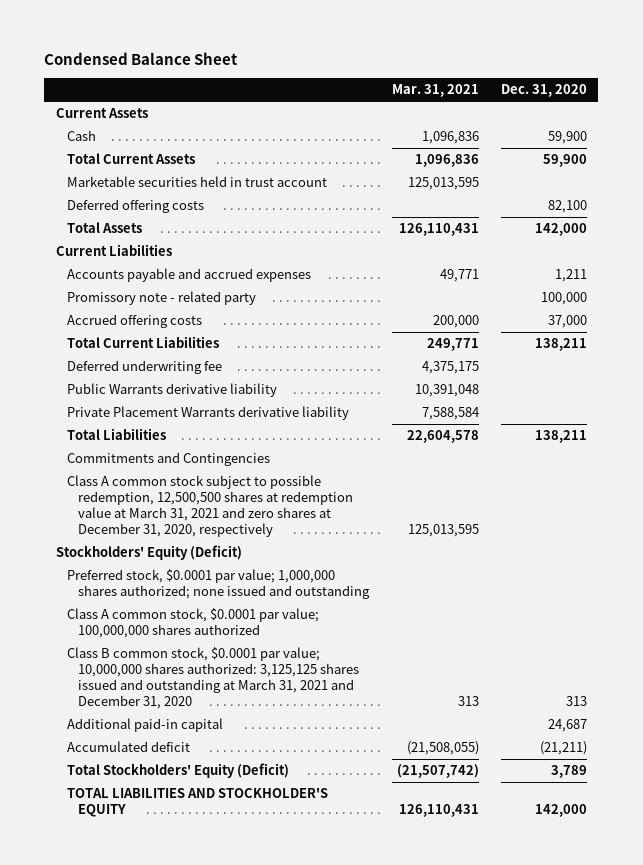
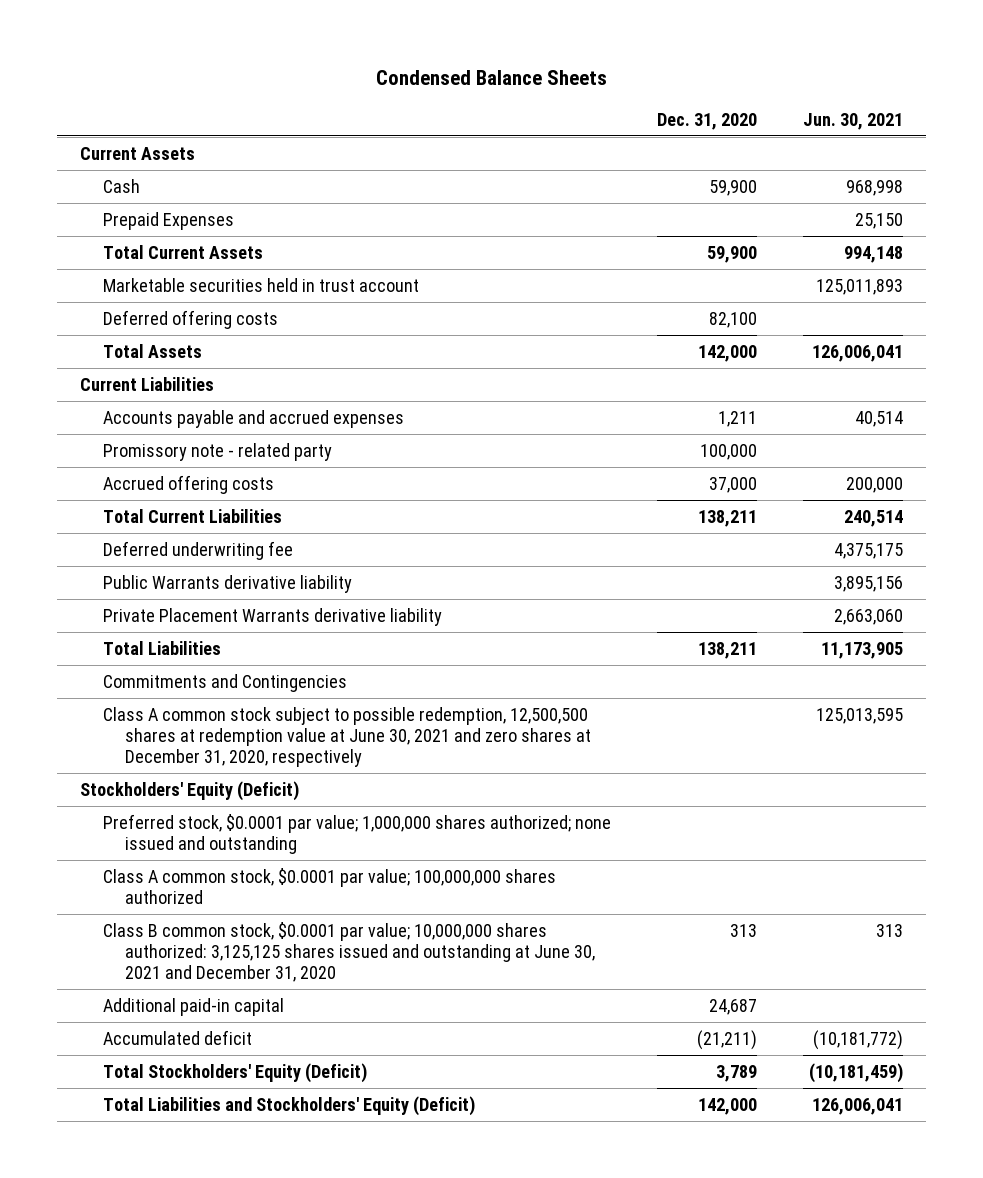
- Condensed Balance Sheet
+ Condensed Balance Sheets
- | Mar. 31, 2021 | Dec. 31, 2020
+ | Dec. 31, 2020 | Jun. 30, 2021
+ Prepaid Expenses | | 25,150
- Class A common stock subject to possible redemption, 12,500,500 shares at redemption value at March 31, 2021 and zero shares at December 31, 2020, respectively | 125,013,595 |
+ Class A common stock subject to possible redemption, 12,500,500 shares at redemption value at June 30, 2021 and zero shares at December 31, 2020, respectively | | 125,013,595
- Class B common stock, $0.0001 par value; 10,000,000 shares authorized: 3,125,125 shares issued and outstanding at March 31, 2021 and December 31, 2020 | 313 | 313
+ Class B common stock, $0.0001 par value; 10,000,000 shares authorized: 3,125,125 shares issued and outstanding at June 30, 2021 and December 31, 2020 | 313 | 313
- TOTAL LIABILITIES AND STOCKHOLDER'S EQUITY | 126,110,431 | 142,000
+ Total Liabilities and Stockholders' Equity (Deficit) | 142,000 | 126,006,041

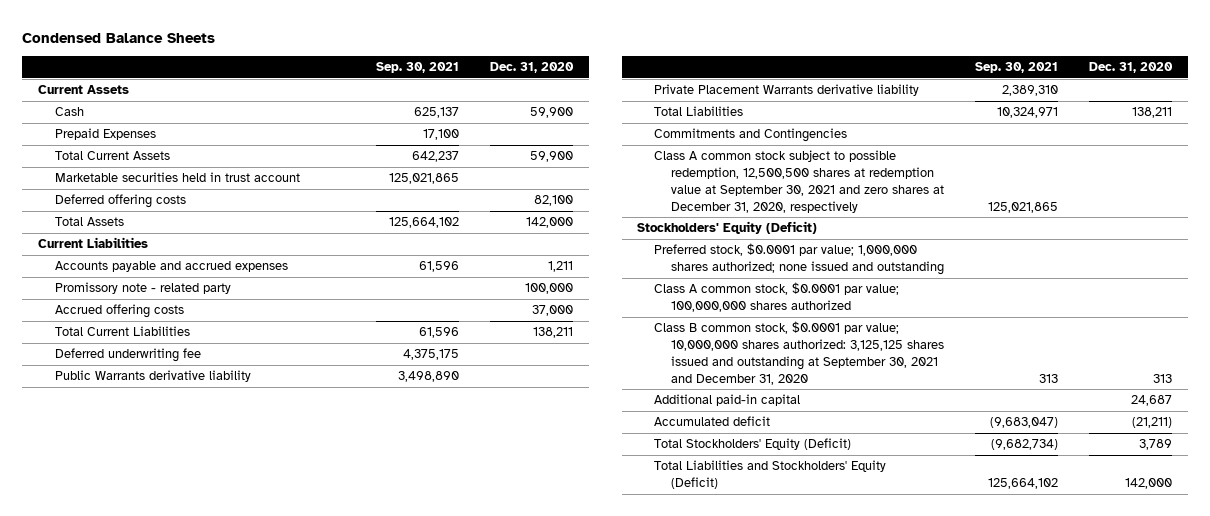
- | Dec. 31, 2020 | Jun. 30, 2021
+ | Sep. 30, 2021 | Dec. 31, 2020
- Class A common stock subject to possible redemption, 12,500,500 shares at redemption value at June 30, 2021 and zero shares at December 31, 2020, respectively | | 125,013,595
+ Class A common stock subject to possible redemption, 12,500,500 shares at redemption value at September 30, 2021 and zero shares at December 31, 2020, respectively | 125,021,865 |
- Class B common stock, $0.0001 par value; 10,000,000 shares authorized: 3,125,125 shares issued and outstanding at June 30, 2021 and December 31, 2020 | 313 | 313
+ Class B common stock, $0.0001 par value; 10,000,000 shares authorized: 3,125,125 shares issued and outstanding at September 30, 2021 and December 31, 2020 | 313 | 313

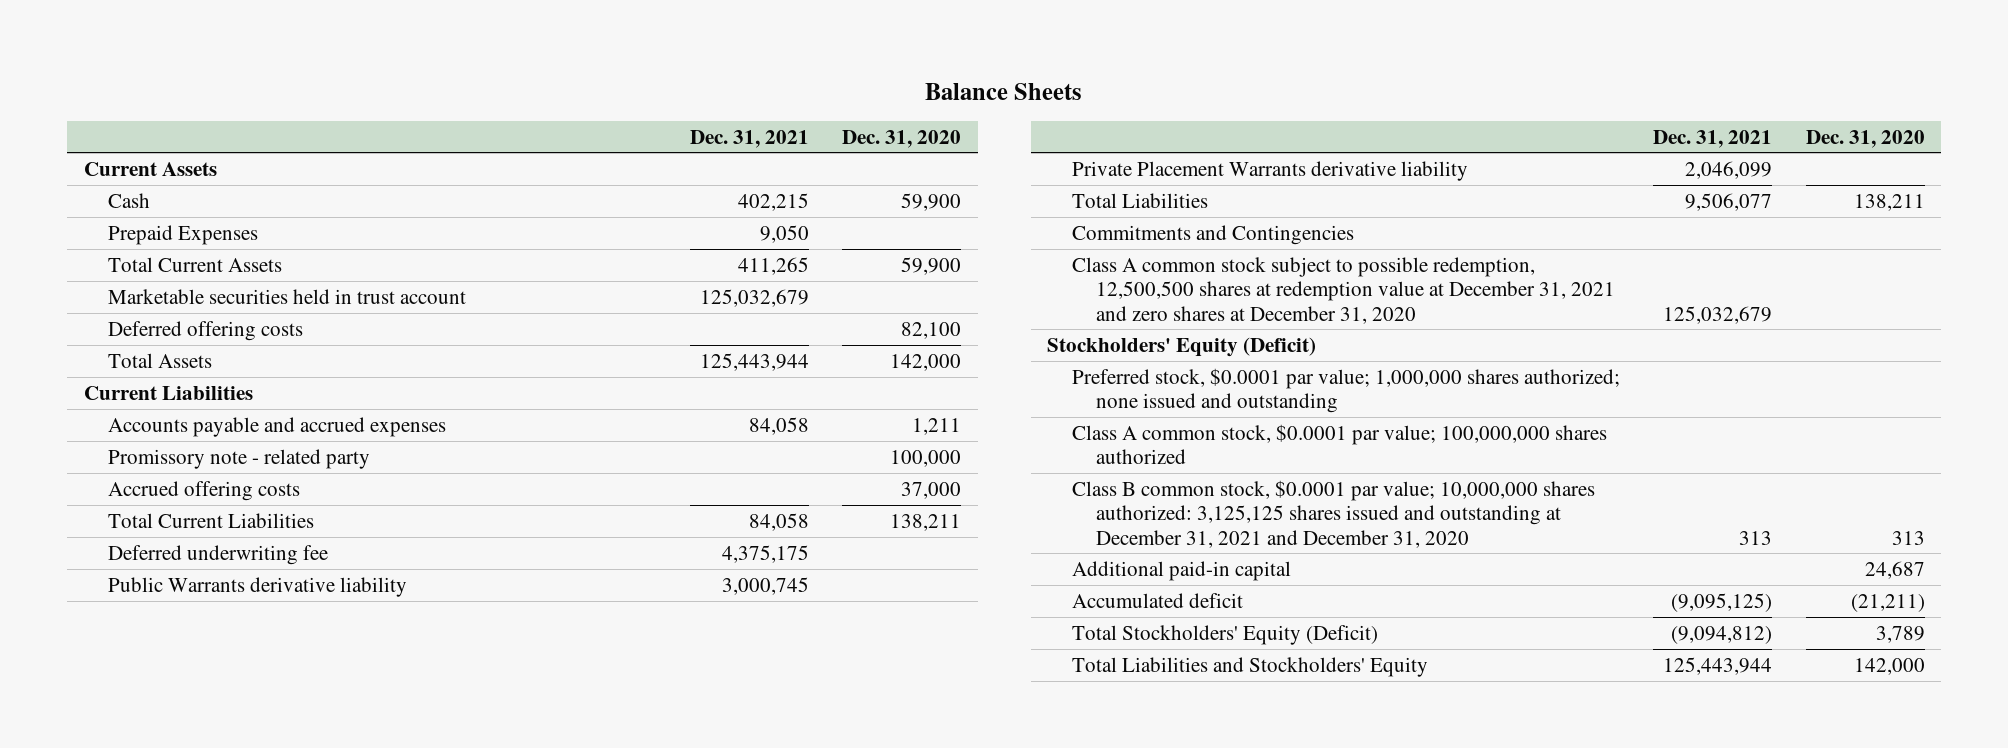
- Condensed Balance Sheets
+ Balance Sheets
- | Sep. 30, 2021 | Dec. 31, 2020
+ | Dec. 31, 2021 | Dec. 31, 2020
- Class A common stock subject to possible redemption, 12,500,500 shares at redemption value at September 30, 2021 and zero shares at December 31, 2020, respectively | 125,021,865 |
+ Class A common stock subject to possible redemption, 12,500,500 shares at redemption value at December 31, 2021 and zero shares at December 31, 2020 | 125,032,679 |
- Class B common stock, $0.0001 par value; 10,000,000 shares authorized: 3,125,125 shares issued and outstanding at September 30, 2021 and December 31, 2020 | 313 | 313
+ Class B common stock, $0.0001 par value; 10,000,000 shares authorized: 3,125,125 shares issued and outstanding at December 31, 2021 and December 31, 2020 | 313 | 313
- Total Liabilities and Stockholders' Equity (Deficit) | 125,664,102 | 142,000
+ Total Liabilities and Stockholders' Equity | 125,443,944 | 142,000

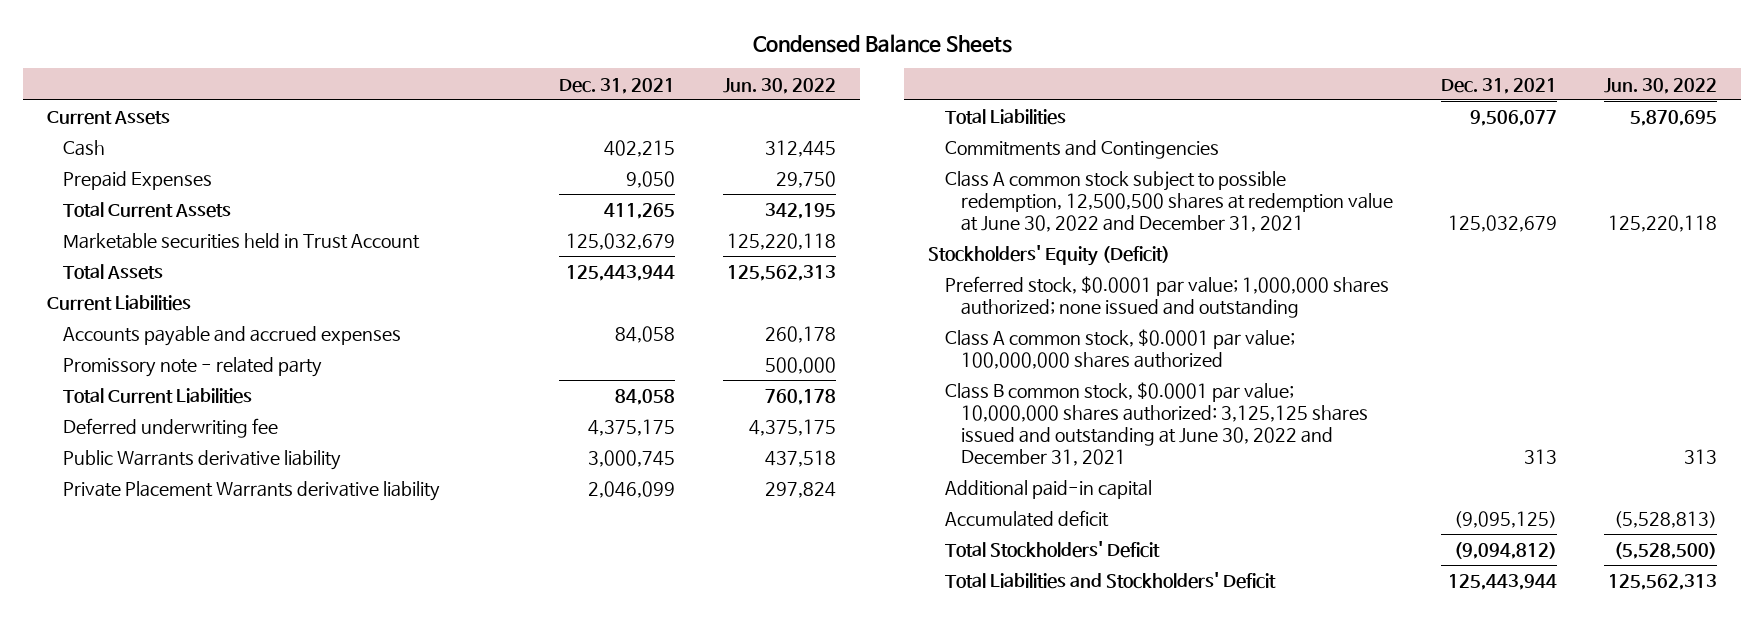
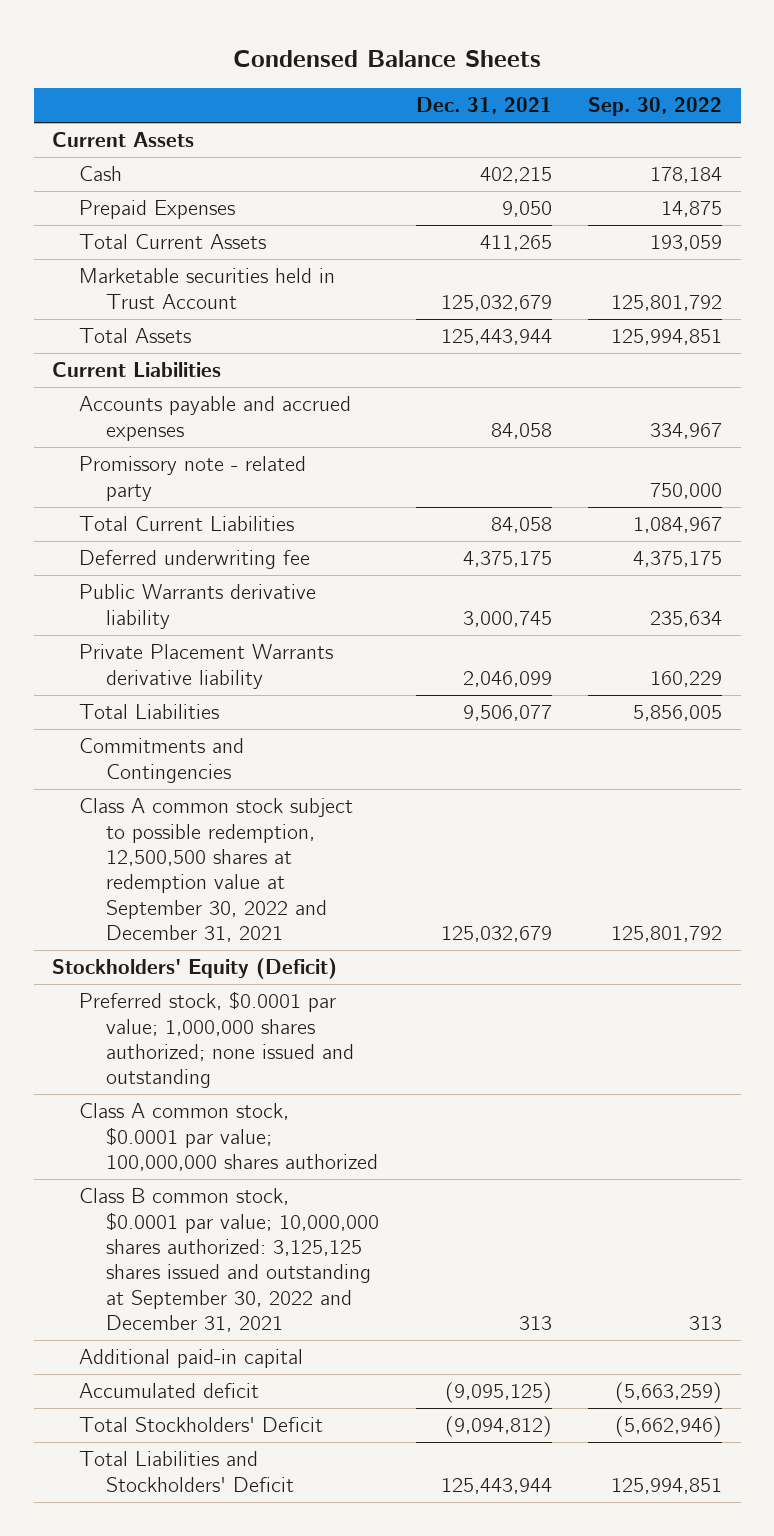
- | Dec. 31, 2021 | Jun. 30, 2022
+ | Dec. 31, 2021 | Sep. 30, 2022
- Class A common stock subject to possible redemption, 12,500,500 shares at redemption value at June 30, 2022 and December 31, 2021 | 125,032,679 | 125,220,118
+ Class A common stock subject to possible redemption, 12,500,500 shares at redemption value at September 30, 2022 and December 31, 2021 | 125,032,679 | 125,801,792
- Class B common stock, $0.0001 par value; 10,000,000 shares authorized: 3,125,125 shares issued and outstanding at June 30, 2022 and December 31, 2021 | 313 | 313
+ Class B common stock, $0.0001 par value; 10,000,000 shares authorized: 3,125,125 shares issued and outstanding at September 30, 2022 and December 31, 2021 | 313 | 313

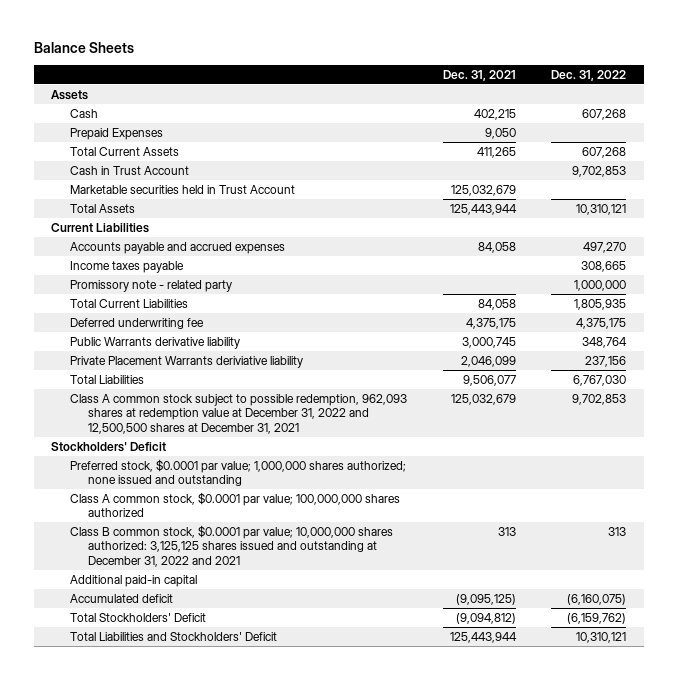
- Condensed Balance Sheets
+ Balance Sheets
- | Dec. 31, 2021 | Sep. 30, 2022
+ | Dec. 31, 2021 | Dec. 31, 2022
- Current Assets
+ Assets
+ Cash in Trust Account | | 9,702,853
+ Income taxes payable | | 308,665
- Private Placement Warrants derivative liability | 2,046,099 | 160,229
+ Private Placement Warrants deriviative liability | 2,046,099 | 237,156
- Commitments and Contingencies
- Class A common stock subject to possible redemption, 12,500,500 shares at redemption value at September 30, 2022 and December 31, 2021 | 125,032,679 | 125,801,792
- Stockholders' Equity (Deficit)
+ Class A common stock subject to possible redemption, 962,093 shares at redemption value at December 31, 2022 and 12,500,500 shares at December 31, 2021 | 125,032,679 | 9,702,853
+ Stockholders' Deficit
- Class B common stock, $0.0001 par value; 10,000,000 shares authorized: 3,125,125 shares issued and outstanding at September 30, 2022 and December 31, 2021 | 313 | 313
+ Class B common stock, $0.0001 par value; 10,000,000 shares authorized: 3,125,125 shares issued and outstanding at December 31, 2022 and 2021 | 313 | 313

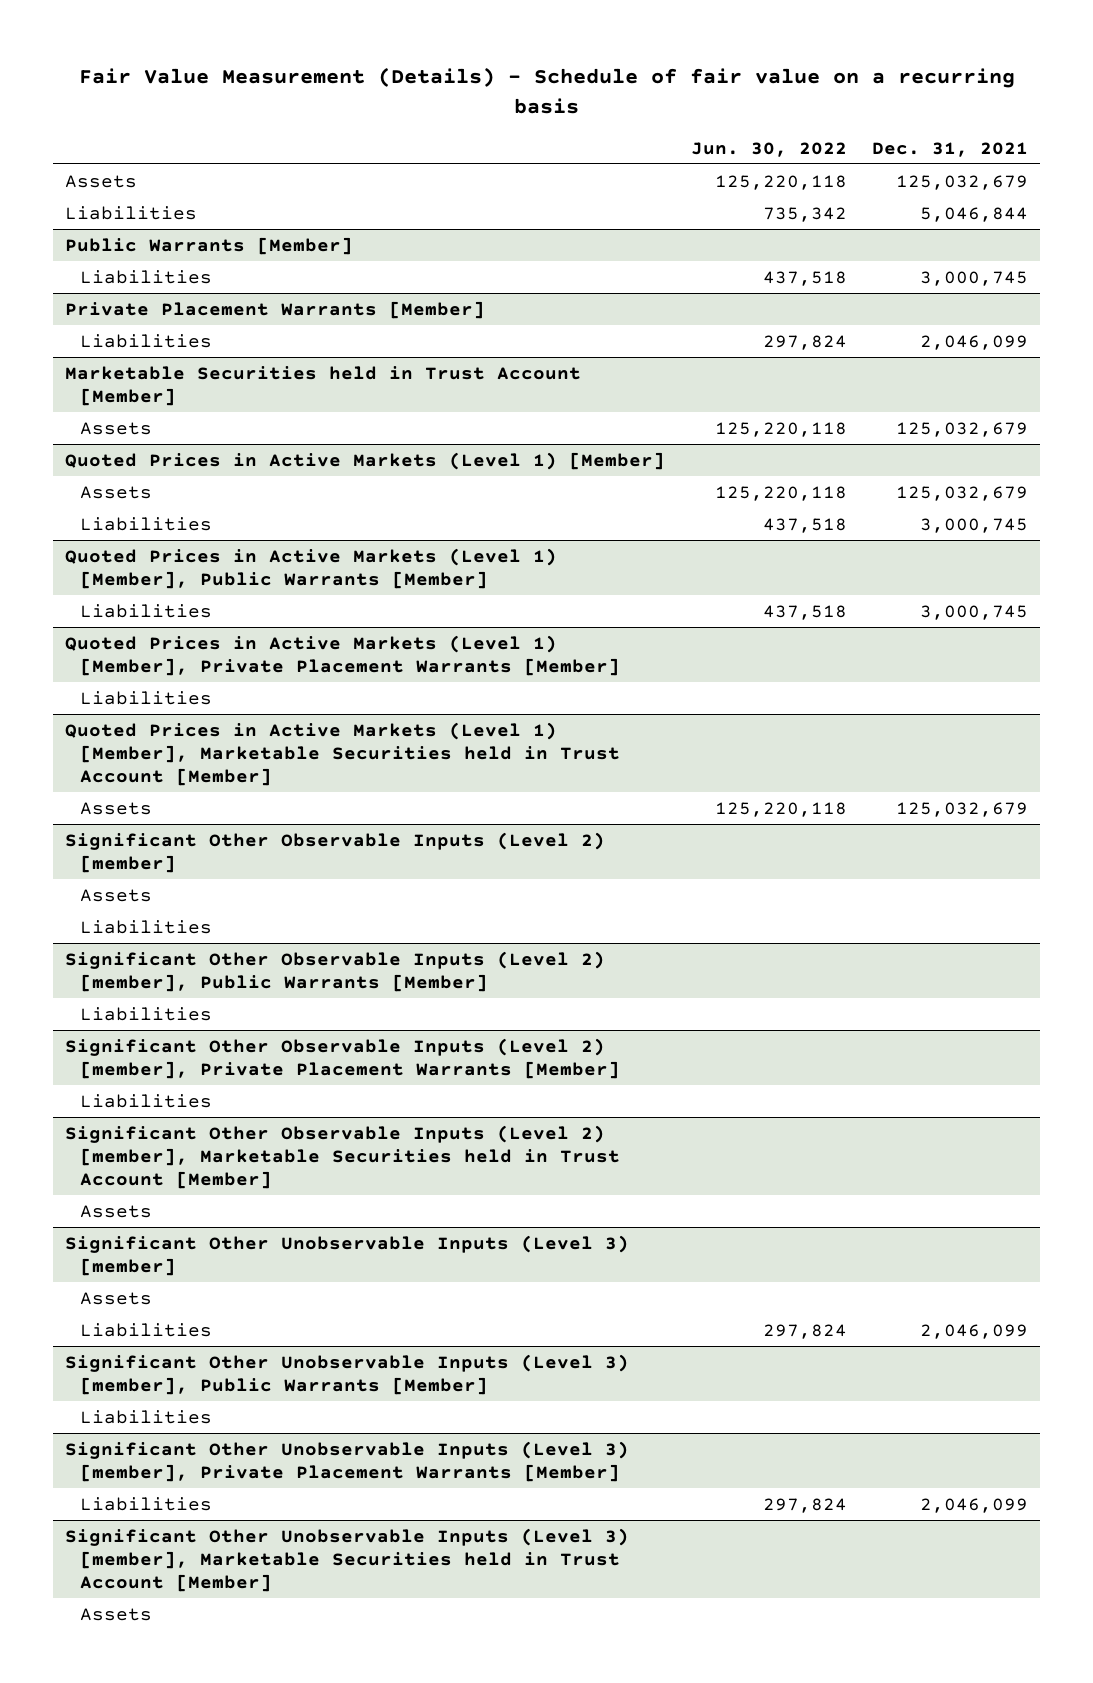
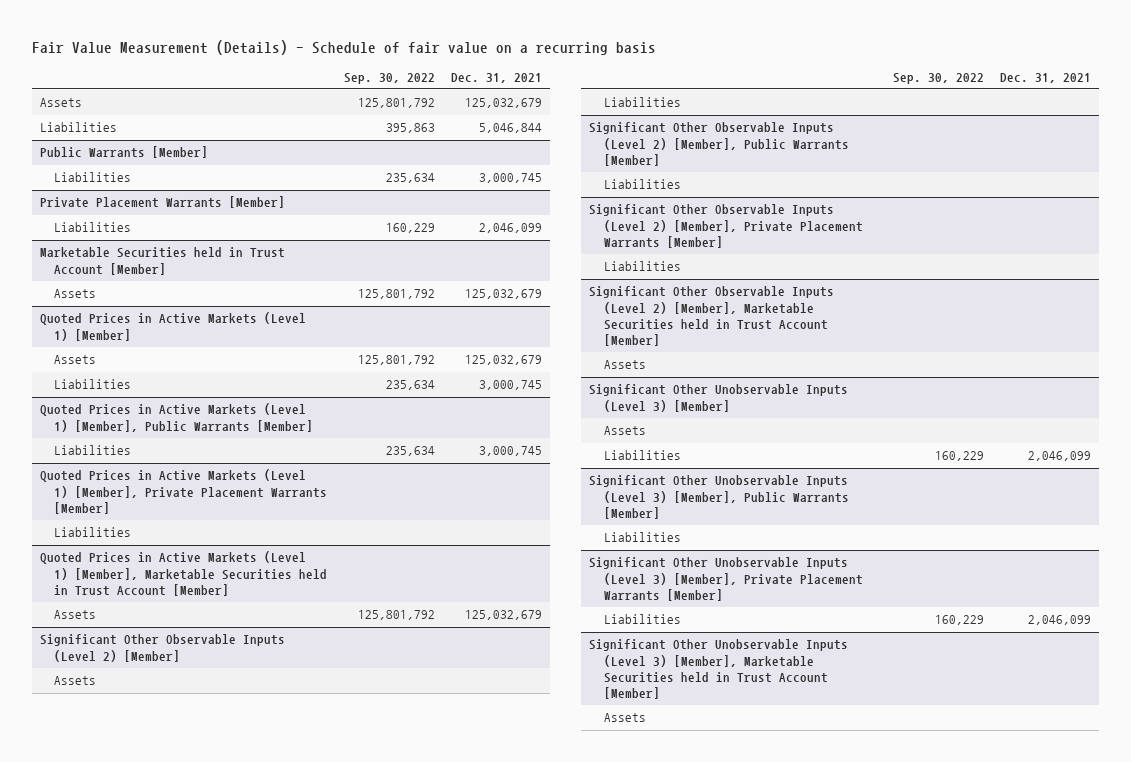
- | Jun. 30, 2022 | Dec. 31, 2021
+ | Sep. 30, 2022 | Dec. 31, 2021
- Significant Other Observable Inputs (Level 2) [member]
+ Significant Other Observable Inputs (Level 2) [Member]
- Significant Other Observable Inputs (Level 2) [member], Public Warrants [Member]
+ Significant Other Observable Inputs (Level 2) [Member], Public Warrants [Member]
- Significant Other Observable Inputs (Level 2) [member], Private Placement Warrants [Member]
+ Significant Other Observable Inputs (Level 2) [Member], Private Placement Warrants [Member]
- Significant Other Observable Inputs (Level 2) [member], Marketable Securities held in Trust Account [Member]
+ Significant Other Observable Inputs (Level 2) [Member], Marketable Securities held in Trust Account [Member]
- Significant Other Unobservable Inputs (Level 3) [member]
+ Significant Other Unobservable Inputs (Level 3) [Member]
- Significant Other Unobservable Inputs (Level 3) [member], Public Warrants [Member]
+ Significant Other Unobservable Inputs (Level 3) [Member], Public Warrants [Member]
- Significant Other Unobservable Inputs (Level 3) [member], Private Placement Warrants [Member]
+ Significant Other Unobservable Inputs (Level 3) [Member], Private Placement Warrants [Member]
- Significant Other Unobservable Inputs (Level 3) [member], Marketable Securities held in Trust Account [Member]
+ Significant Other Unobservable Inputs (Level 3) [Member], Marketable Securities held in Trust Account [Member]

